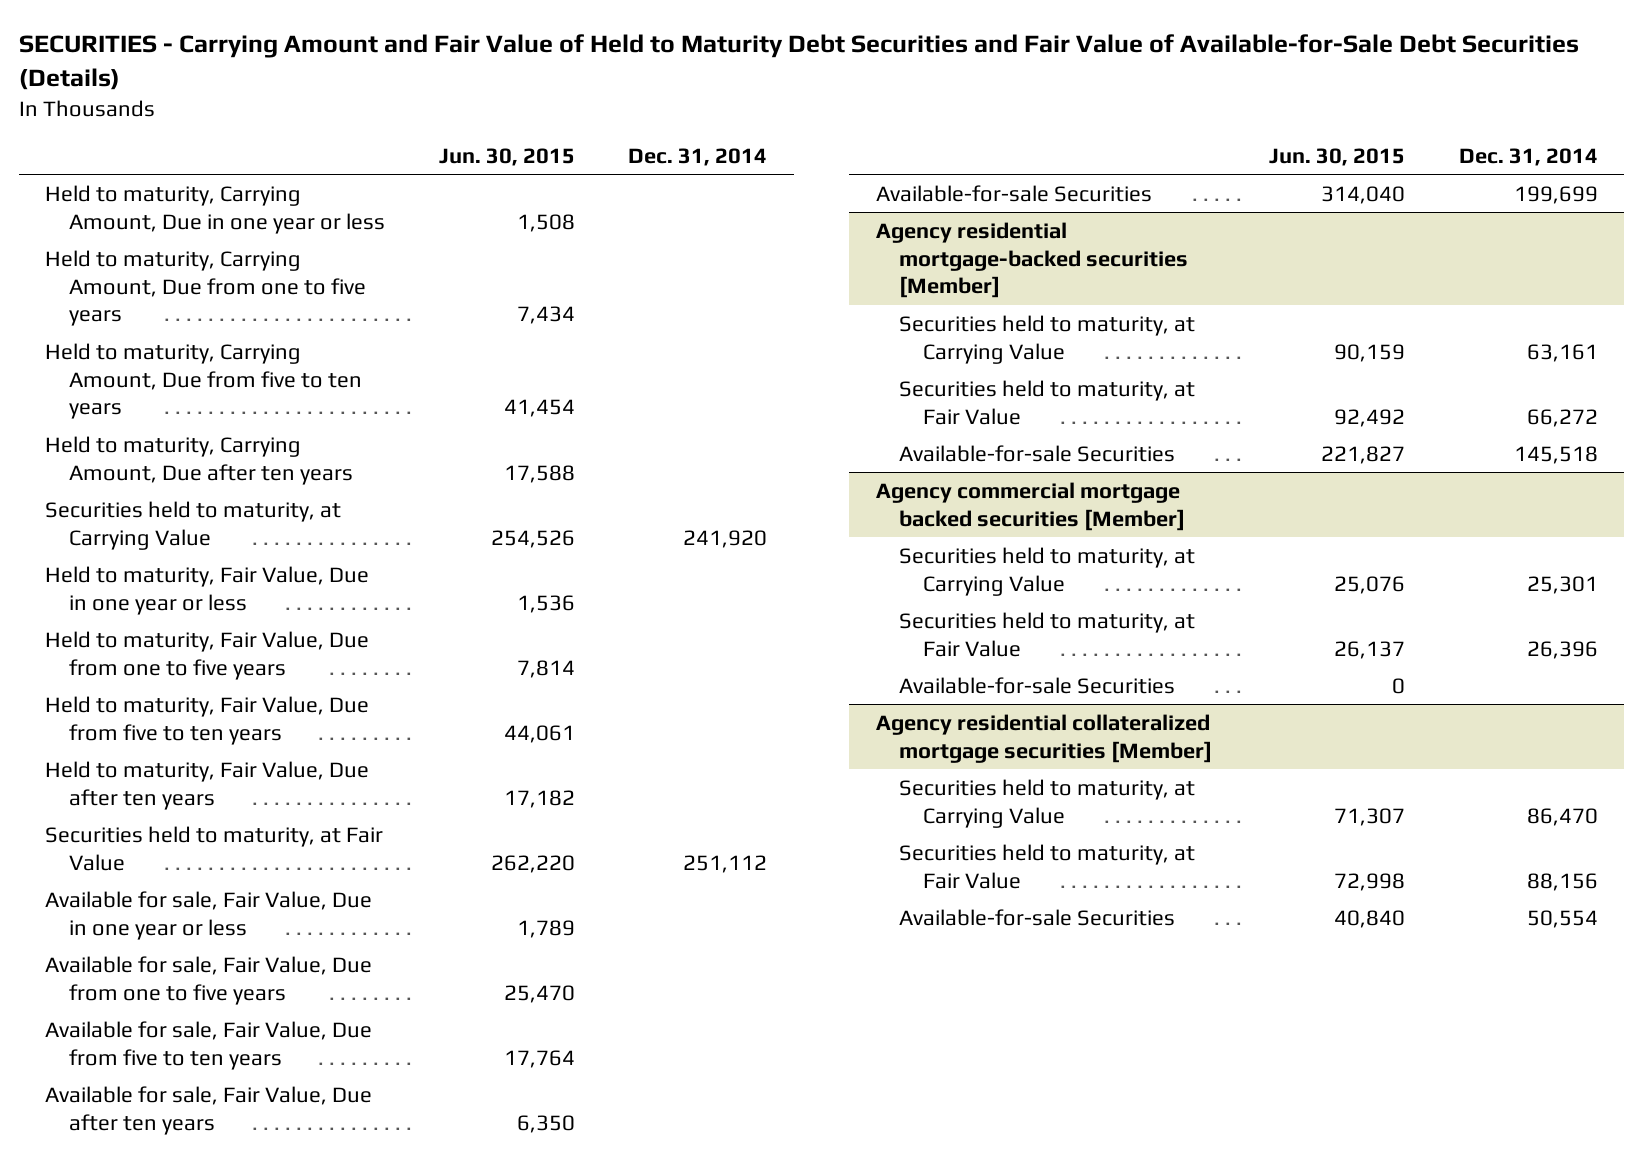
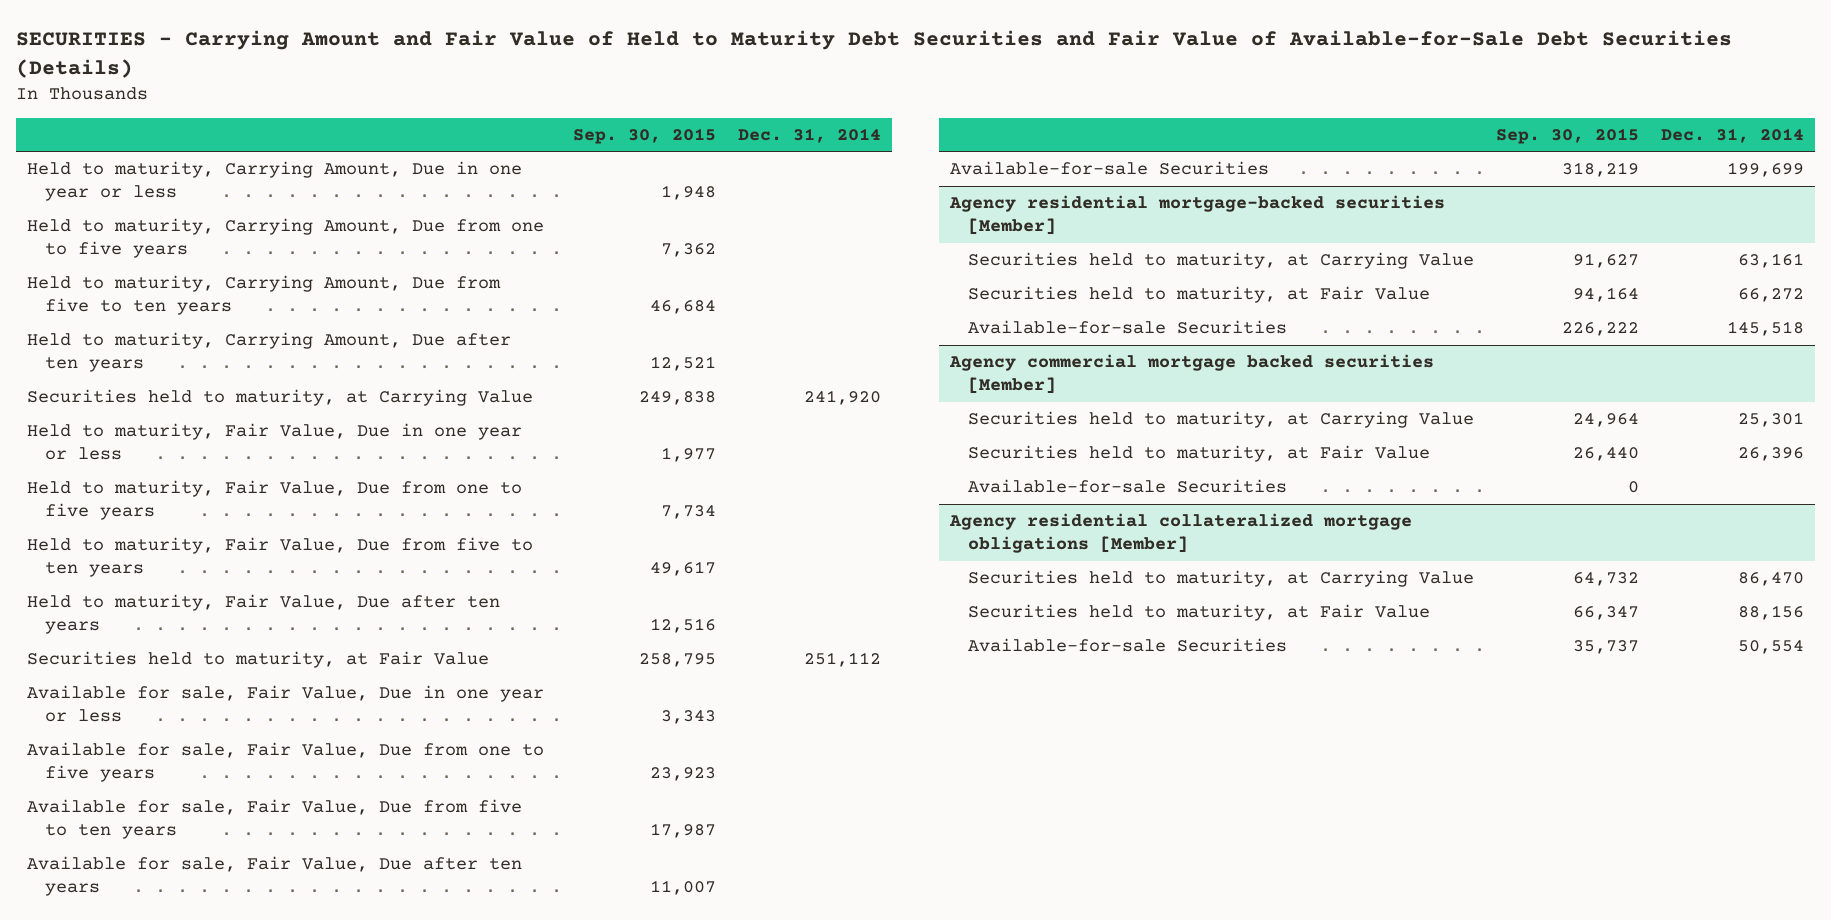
- | Jun. 30, 2015 | Dec. 31, 2014
+ | Sep. 30, 2015 | Dec. 31, 2014
- Agency residential collateralized mortgage securities [Member]
+ Agency residential collateralized mortgage obligations [Member]

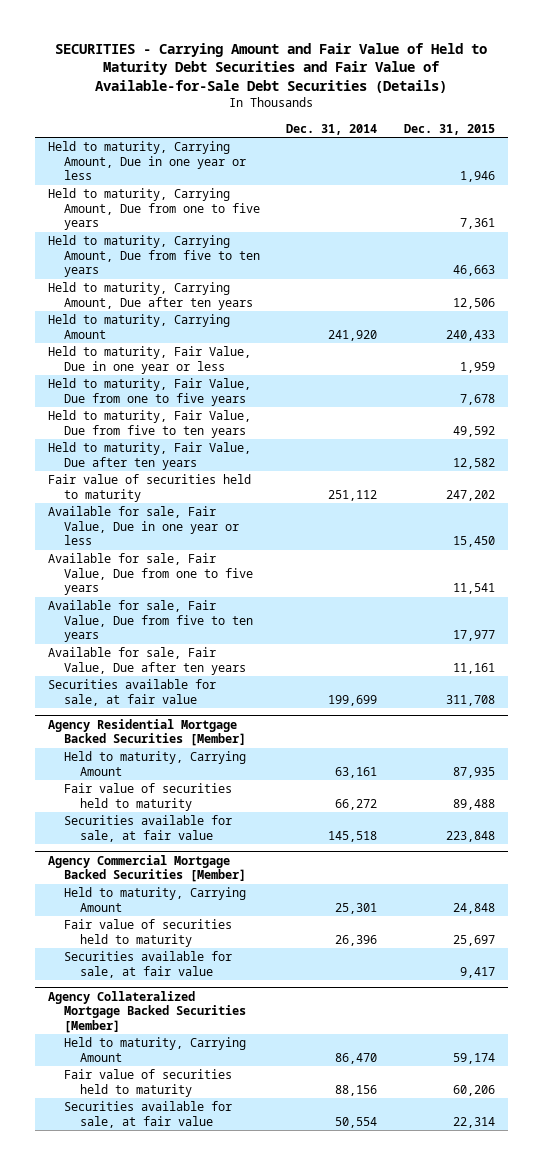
- | Sep. 30, 2015 | Dec. 31, 2014
+ | Dec. 31, 2014 | Dec. 31, 2015
- Securities held to maturity, at Carrying Value | 249,838 | 241,920
+ Held to maturity, Carrying Amount | 241,920 | 240,433
- Securities held to maturity, at Fair Value | 258,795 | 251,112
+ Fair value of securities held to maturity | 251,112 | 247,202
- Available-for-sale Securities | 318,219 | 199,699
- Agency residential mortgage-backed securities [Member]
- Securities held to maturity, at Carrying Value | 91,627 | 63,161
- Securities held to maturity, at Fair Value | 94,164 | 66,272
- Available-for-sale Securities | 226,222 | 145,518
- Agency commercial mortgage backed securities [Member]
- Securities held to maturity, at Carrying Value | 24,964 | 25,301
- Securities held to maturity, at Fair Value | 26,440 | 26,396
- Available-for-sale Securities | 0 |
- Agency residential collateralized mortgage obligations [Member]
- Securities held to maturity, at Carrying Value | 64,732 | 86,470
- Securities held to maturity, at Fair Value | 66,347 | 88,156
- Available-for-sale Securities | 35,737 | 50,554
+ Securities available for sale, at fair value | 199,699 | 311,708
+ Agency Residential Mortgage Backed Securities [Member]
+ Held to maturity, Carrying Amount | 63,161 | 87,935
+ Fair value of securities held to maturity | 66,272 | 89,488
+ Securities available for sale, at fair value | 145,518 | 223,848
+ Agency Commercial Mortgage Backed Securities [Member]
+ Held to maturity, Carrying Amount | 25,301 | 24,848
+ Fair value of securities held to maturity | 26,396 | 25,697
+ Securities available for sale, at fair value | | 9,417
+ Agency Collateralized Mortgage Backed Securities [Member]
+ Held to maturity, Carrying Amount | 86,470 | 59,174
+ Fair value of securities held to maturity | 88,156 | 60,206
+ Securities available for sale, at fair value | 50,554 | 22,314

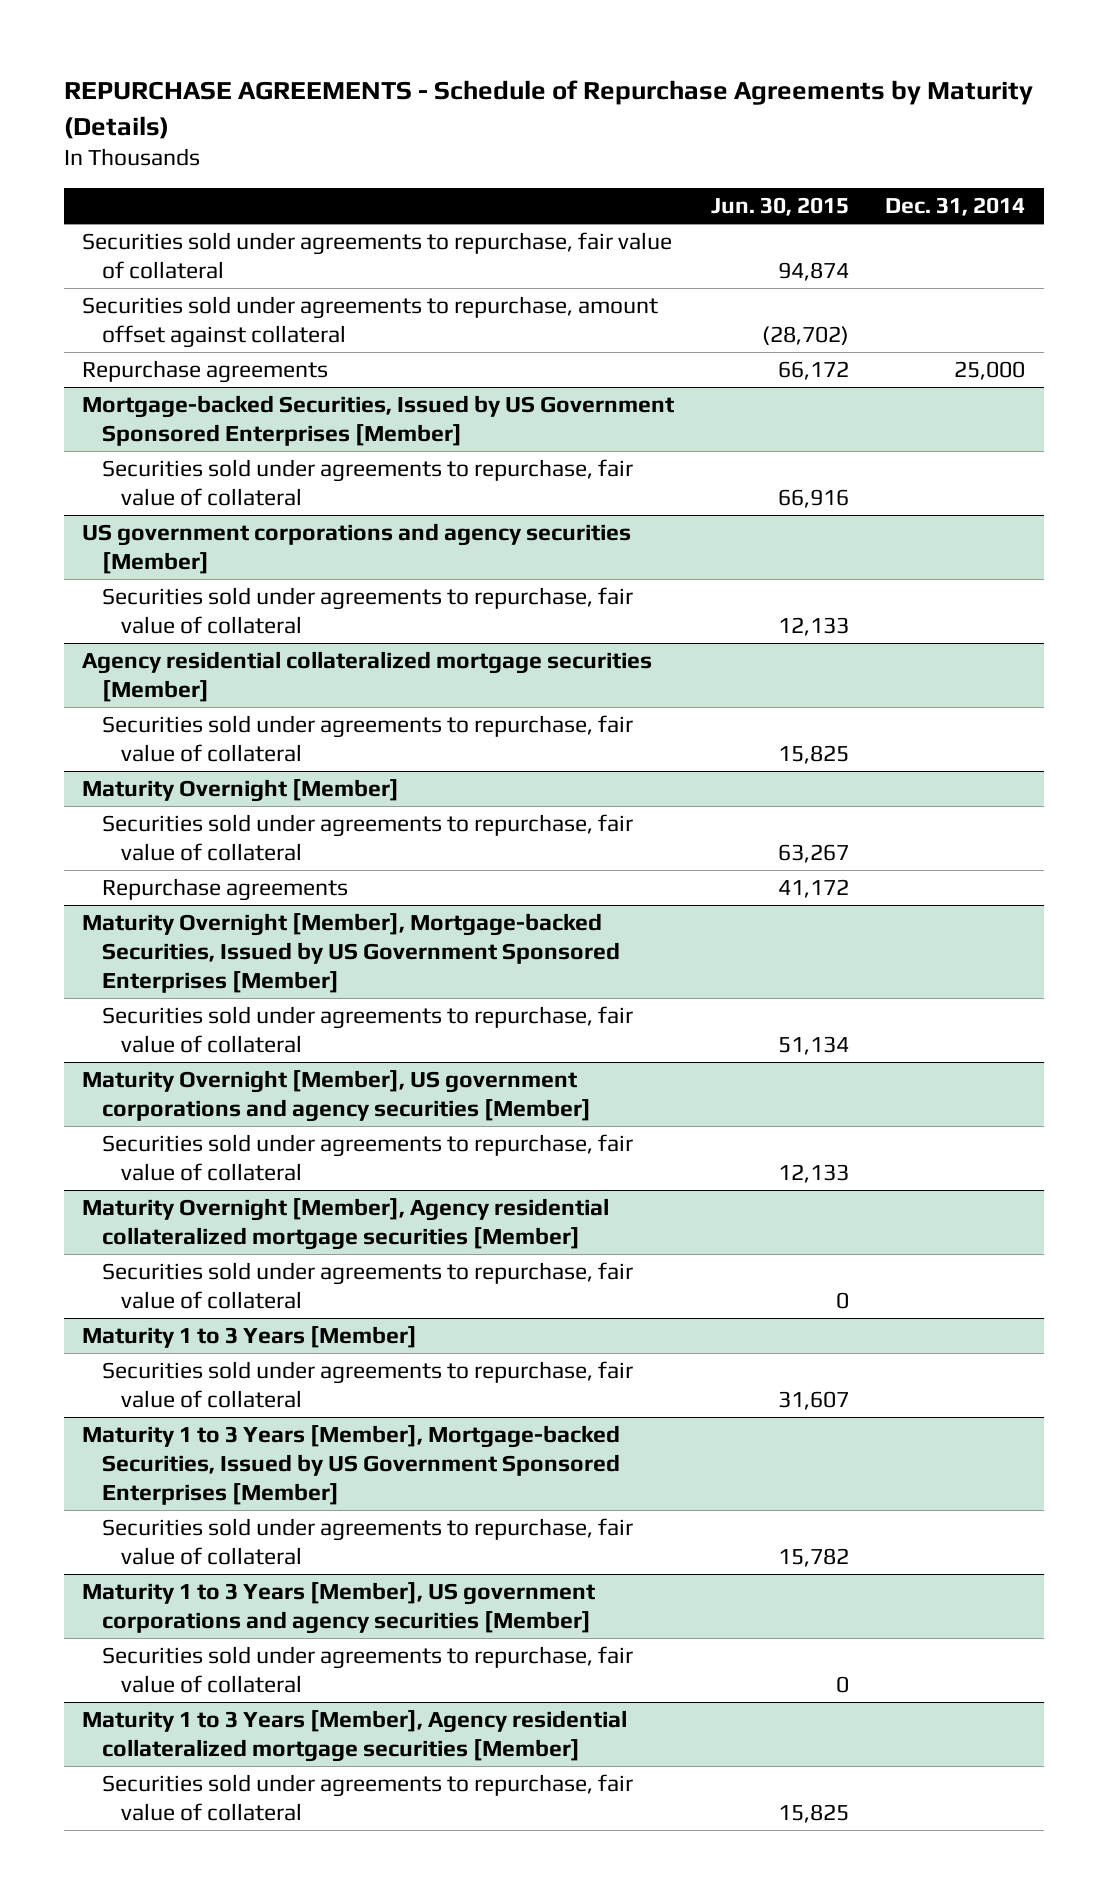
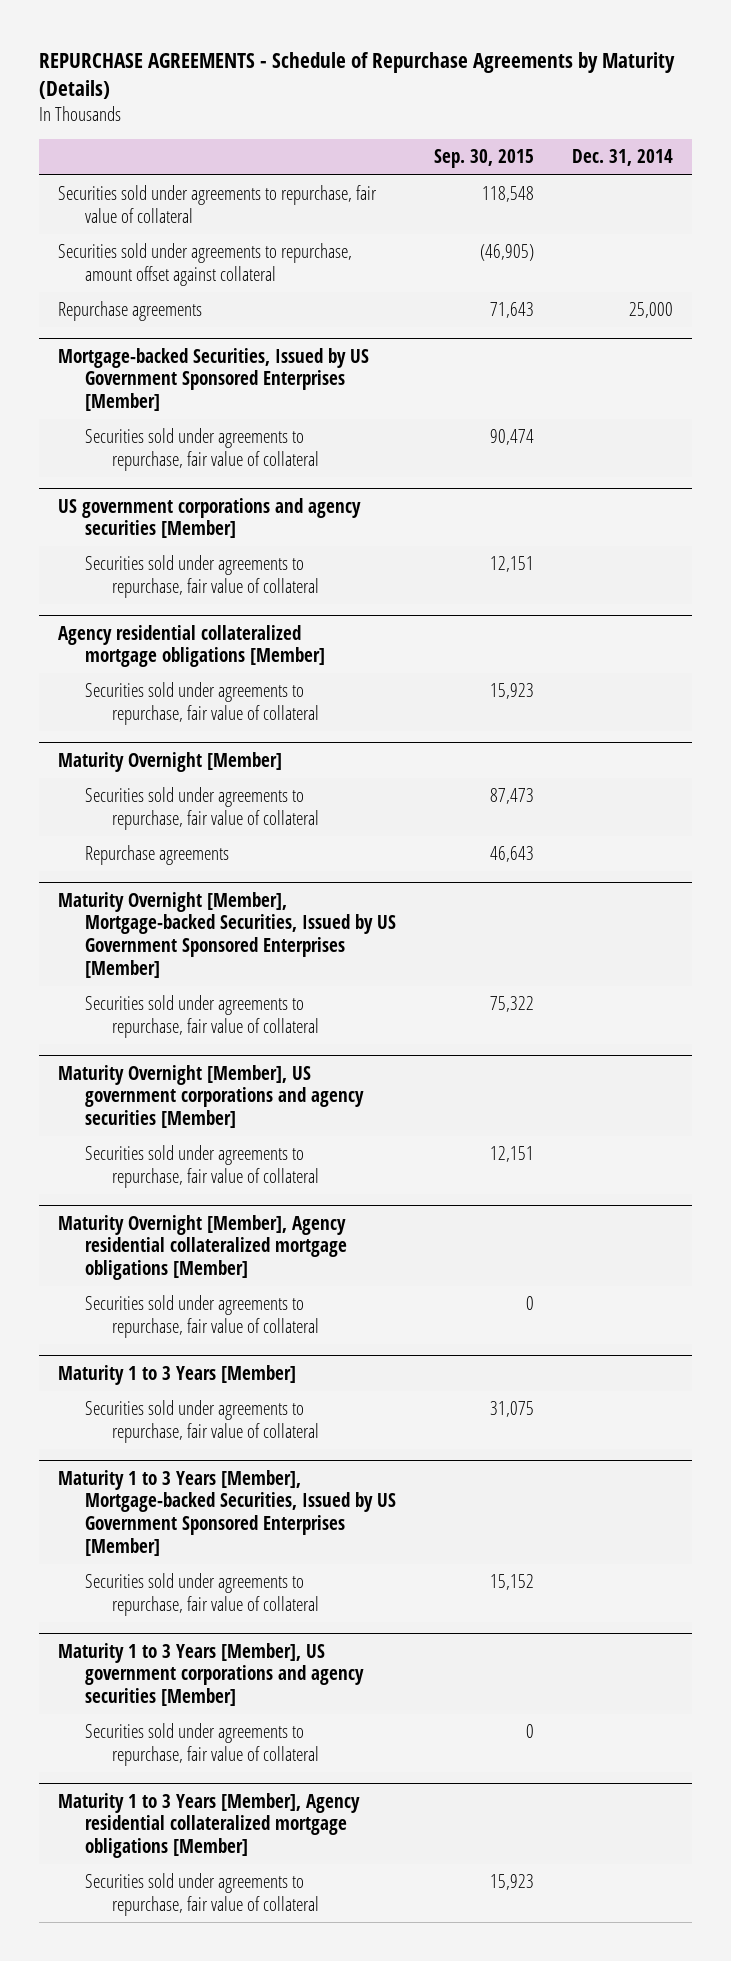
- | Jun. 30, 2015 | Dec. 31, 2014
+ | Sep. 30, 2015 | Dec. 31, 2014
- Agency residential collateralized mortgage securities [Member]
+ Agency residential collateralized mortgage obligations [Member]
- Maturity Overnight [Member], Agency residential collateralized mortgage securities [Member]
+ Maturity Overnight [Member], Agency residential collateralized mortgage obligations [Member]
- Maturity 1 to 3 Years [Member], Agency residential collateralized mortgage securities [Member]
+ Maturity 1 to 3 Years [Member], Agency residential collateralized mortgage obligations [Member]

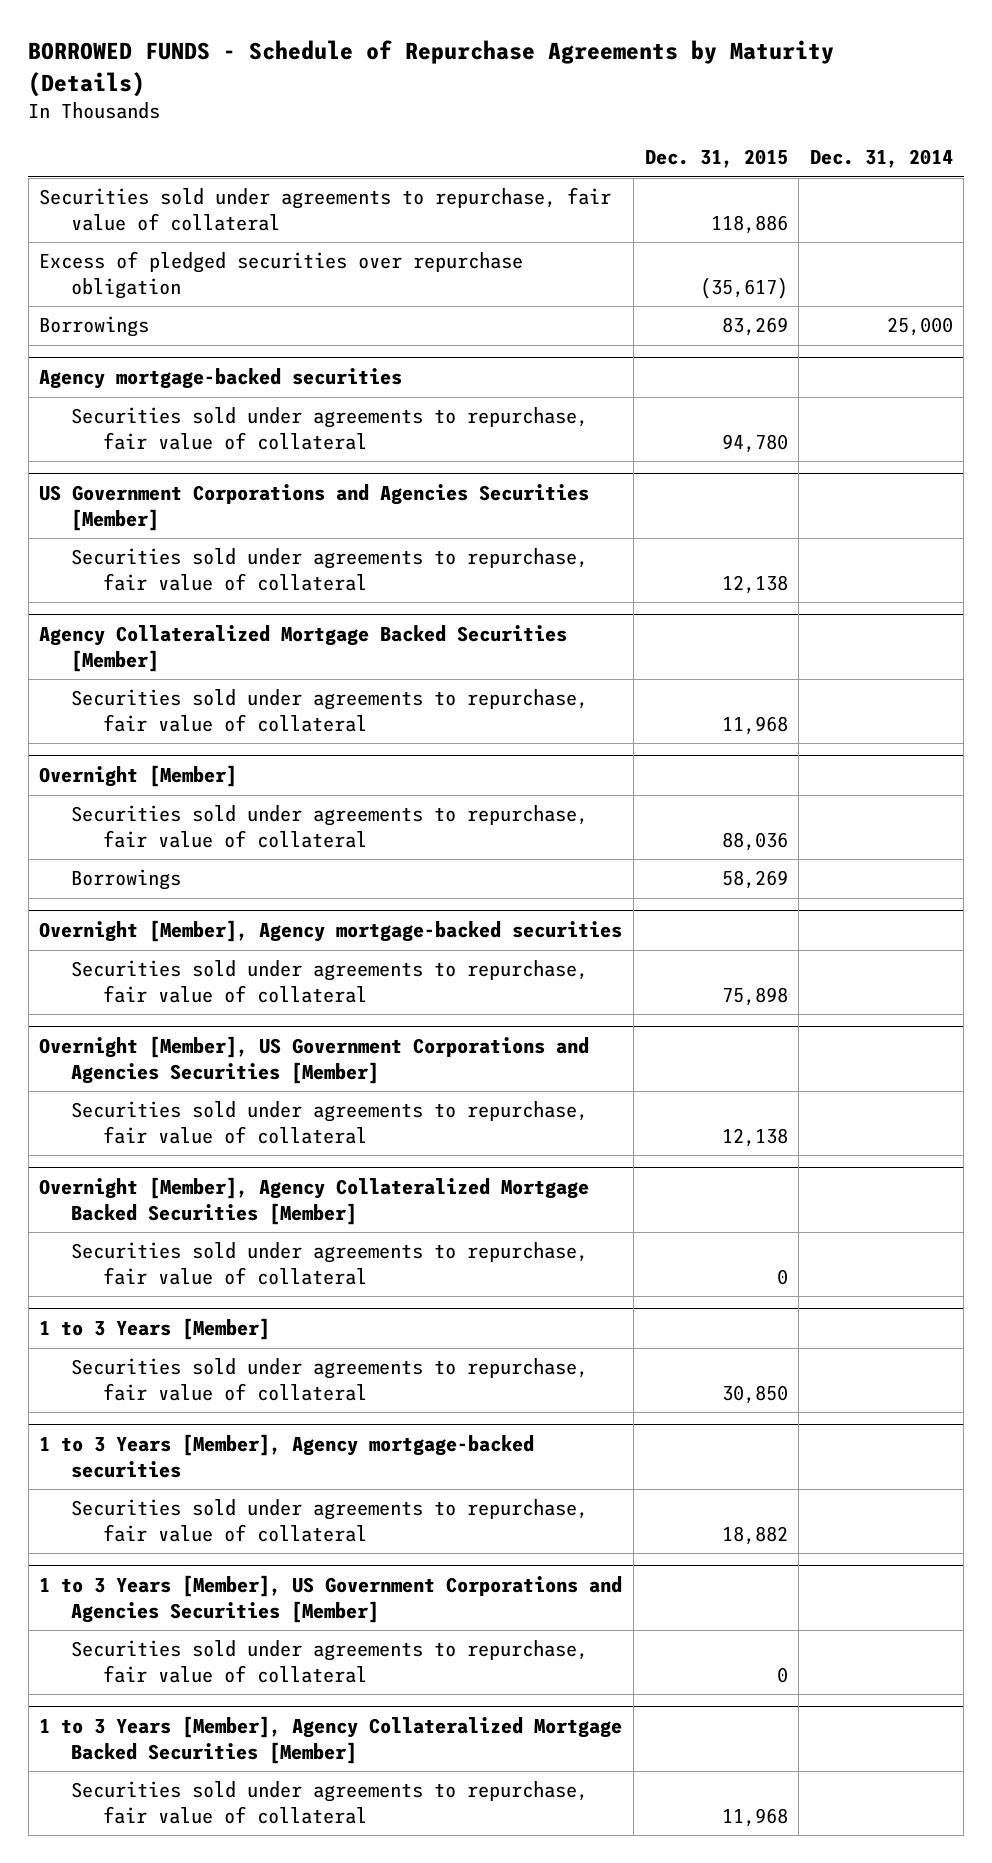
- REPURCHASE AGREEMENTS - Schedule of Repurchase Agreements by Maturity (Details)
+ BORROWED FUNDS - Schedule of Repurchase Agreements by Maturity (Details)
- | Sep. 30, 2015 | Dec. 31, 2014
+ | Dec. 31, 2015 | Dec. 31, 2014
- Securities sold under agreements to repurchase, amount offset against collateral | (46,905) |
- Repurchase agreements | 71,643 | 25,000
- Mortgage-backed Securities, Issued by US Government Sponsored Enterprises [Member]
+ Excess of pledged securities over repurchase obligation | (35,617) |
+ Borrowings | 83,269 | 25,000
+ Agency mortgage-backed securities
- US government corporations and agency securities [Member]
+ US Government Corporations and Agencies Securities [Member]
- Agency residential collateralized mortgage obligations [Member]
+ Agency Collateralized Mortgage Backed Securities [Member]
- Maturity Overnight [Member]
+ Overnight [Member]
- Repurchase agreements | 46,643 |
- Maturity Overnight [Member], Mortgage-backed Securities, Issued by US Government Sponsored Enterprises [Member]
- Securities sold under agreements to repurchase, fair value of collateral | 75,322 |
- Maturity Overnight [Member], US government corporations and agency securities [Member]
+ Borrowings | 58,269 |
+ Overnight [Member], Agency mortgage-backed securities
+ Securities sold under agreements to repurchase, fair value of collateral | 75,898 |
+ Overnight [Member], US Government Corporations and Agencies Securities [Member]
- Maturity Overnight [Member], Agency residential collateralized mortgage obligations [Member]
- Securities sold under agreements to repurchase, fair value of collateral | 0 |
- Maturity 1 to 3 Years [Member]
+ Overnight [Member], Agency Collateralized Mortgage Backed Securities [Member]
+ Securities sold under agreements to repurchase, fair value of collateral | 0 |
+ 1 to 3 Years [Member]
- Maturity 1 to 3 Years [Member], Mortgage-backed Securities, Issued by US Government Sponsored Enterprises [Member]
- Securities sold under agreements to repurchase, fair value of collateral | 15,152 |
- Maturity 1 to 3 Years [Member], US government corporations and agency securities [Member]
+ 1 to 3 Years [Member], Agency mortgage-backed securities
+ Securities sold under agreements to repurchase, fair value of collateral | 18,882 |
+ 1 to 3 Years [Member], US Government Corporations and Agencies Securities [Member]
- Maturity 1 to 3 Years [Member], Agency residential collateralized mortgage obligations [Member]
+ 1 to 3 Years [Member], Agency Collateralized Mortgage Backed Securities [Member]

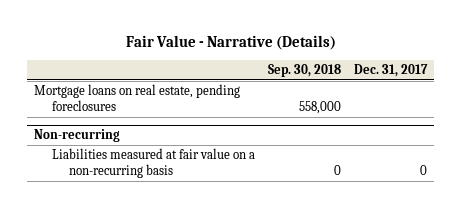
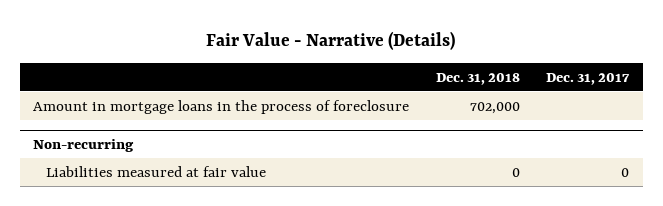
- | Sep. 30, 2018 | Dec. 31, 2017
+ | Dec. 31, 2018 | Dec. 31, 2017
- Mortgage loans on real estate, pending foreclosures | 558,000 |
+ Amount in mortgage loans in the process of foreclosure | 702,000 |
@ Non-recurring
- Liabilities measured at fair value on a non-recurring basis | 0 | 0
+ Liabilities measured at fair value | 0 | 0

